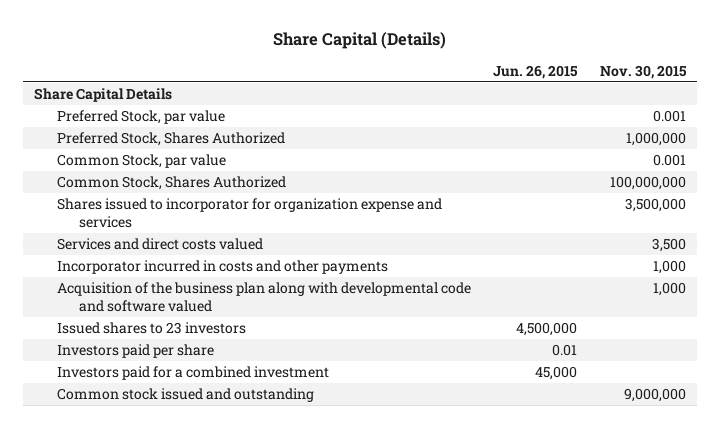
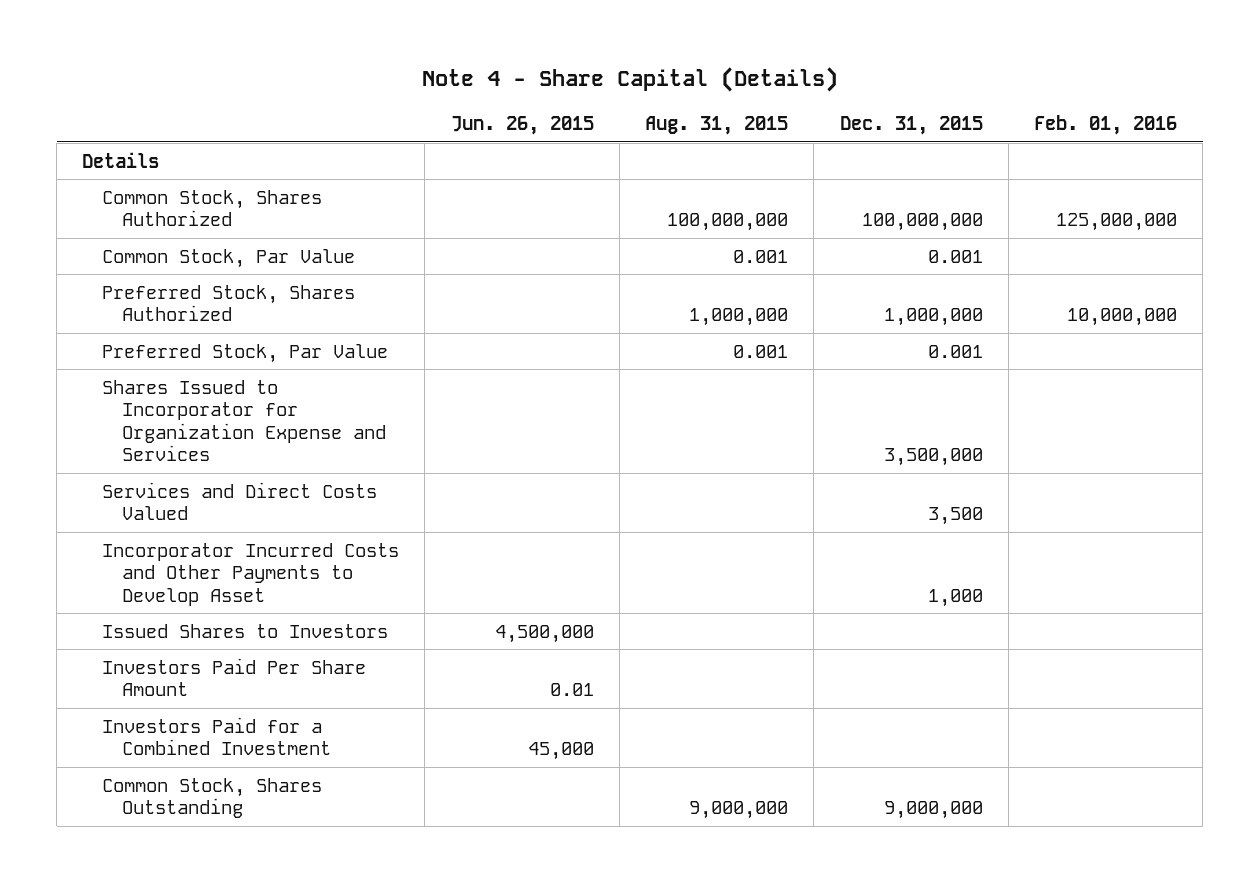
- Share Capital (Details)
+ Note 4 - Share Capital (Details)
- | Jun. 26, 2015 | Nov. 30, 2015
+ | Jun. 26, 2015 | Aug. 31, 2015 | Dec. 31, 2015 | Feb. 01, 2016
- Share Capital Details
- Preferred Stock, par value | | 0.001
- Common Stock, par value | | 0.001
+ Details
- Shares issued to incorporator for organization expense and services | | 3,500,000
- Services and direct costs valued | | 3,500
- Incorporator incurred in costs and other payments | | 1,000
- Acquisition of the business plan along with developmental code and software valued | | 1,000
- Issued shares to 23 investors | 4,500,000 |
- Investors paid per share | 0.01 |
- Investors paid for a combined investment | 45,000 |
- Common stock issued and outstanding | | 9,000,000
+ Common Stock, Par Value | | 0.001 | 0.001 |
moved down: Preferred Stock, Shares Authorized | | 1,000,000 | 1,000,000 | 10,000,000
+ Preferred Stock, Par Value | | 0.001 | 0.001 |
+ Shares Issued to Incorporator for Organization Expense and Services | | | 3,500,000 |
+ Services and Direct Costs Valued | | | 3,500 |
+ Incorporator Incurred Costs and Other Payments to Develop Asset | | | 1,000 |
+ Issued Shares to Investors | 4,500,000 | | |
+ Investors Paid Per Share Amount | 0.01 | | |
+ Investors Paid for a Combined Investment | 45,000 | | |
+ Common Stock, Shares Outstanding | | 9,000,000 | 9,000,000 |

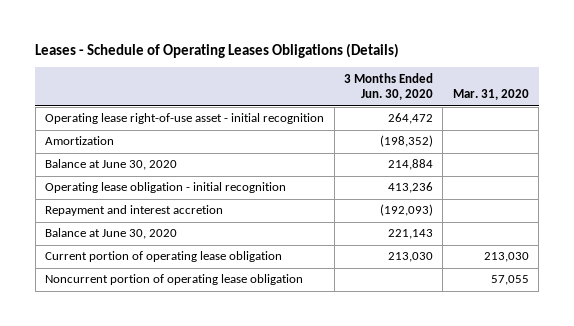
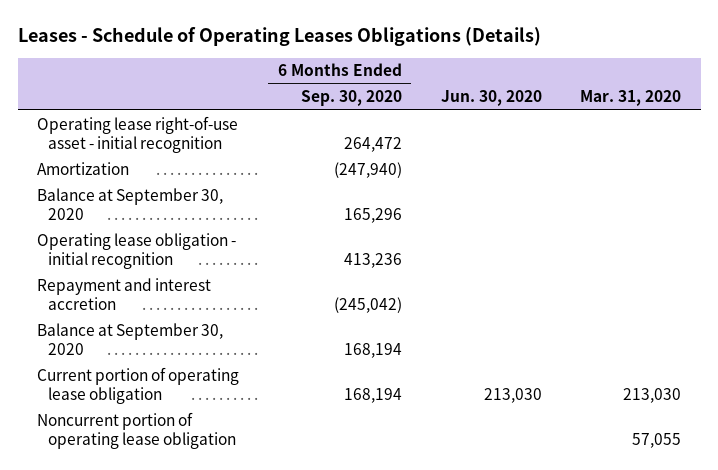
- | 3 Months Ended Jun. 30, 2020 | Mar. 31, 2020
+ | 6 Months Ended Sep. 30, 2020 | Jun. 30, 2020 | Mar. 31, 2020
- Balance at June 30, 2020 | 214,884 |
+ Balance at September 30, 2020 | 165,296 | |
- Balance at June 30, 2020 | 221,143 |
+ Balance at September 30, 2020 | 168,194 | |

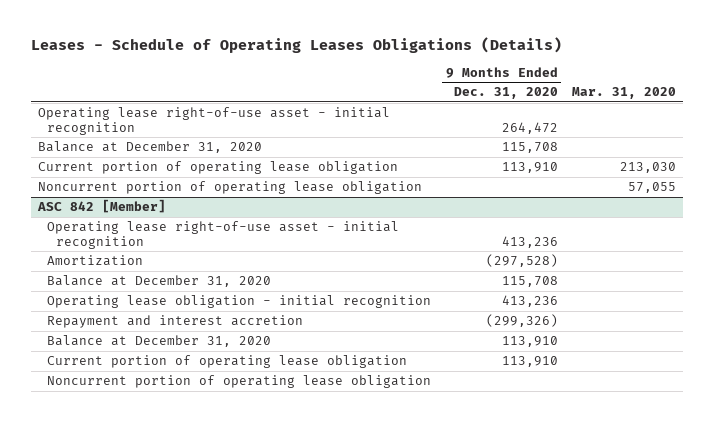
- | 6 Months Ended Sep. 30, 2020 | Jun. 30, 2020 | Mar. 31, 2020
+ | 9 Months Ended Dec. 31, 2020 | Mar. 31, 2020
- Amortization | (247,940) | |
- Balance at September 30, 2020 | 165,296 | |
- Operating lease obligation - initial recognition | 413,236 | |
- Repayment and interest accretion | (245,042) | |
- Balance at September 30, 2020 | 168,194 | |
+ Balance at December 31, 2020 | 115,708 |
+ ASC 842 [Member]
+ Operating lease right-of-use asset - initial recognition | 413,236 |
+ Amortization | (297,528) |
+ Balance at December 31, 2020 | 115,708 |
+ Operating lease obligation - initial recognition | 413,236 |
+ Repayment and interest accretion | (299,326) |
+ Balance at December 31, 2020 | 113,910 |
+ Current portion of operating lease obligation | 113,910 |
+ Noncurrent portion of operating lease obligation

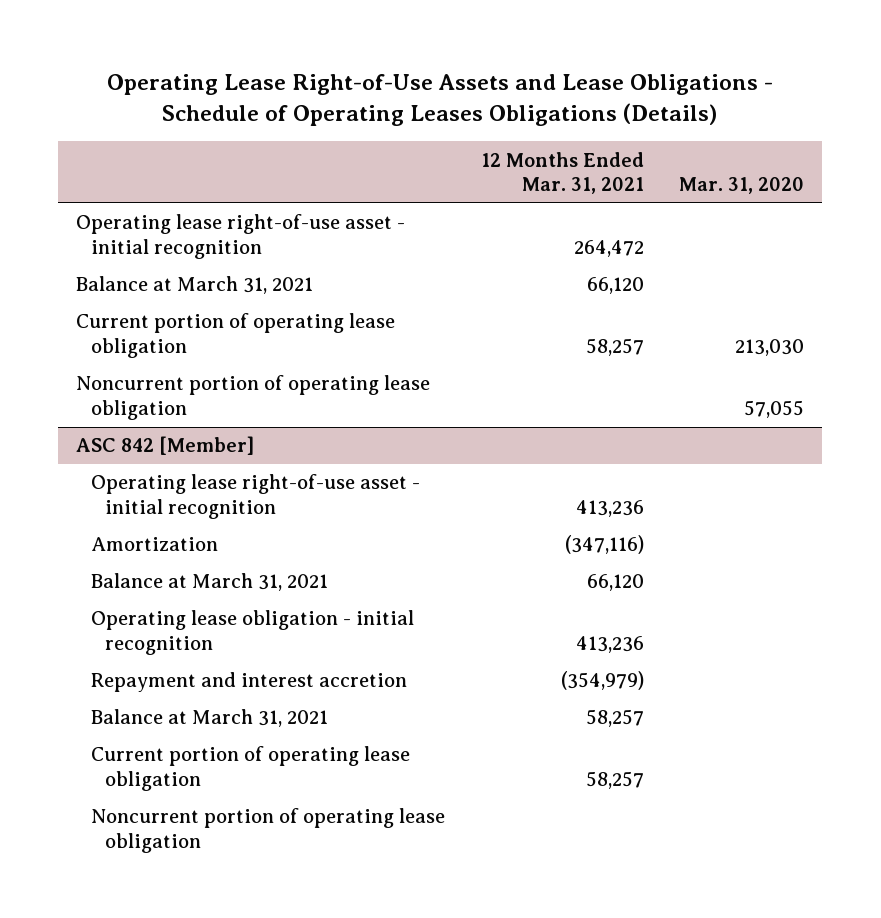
- Leases - Schedule of Operating Leases Obligations (Details)
+ Operating Lease Right-of-Use Assets and Lease Obligations - Schedule of Operating Leases Obligations (Details)
- | 9 Months Ended Dec. 31, 2020 | Mar. 31, 2020
+ | 12 Months Ended Mar. 31, 2021 | Mar. 31, 2020
- Balance at December 31, 2020 | 115,708 |
+ Balance at March 31, 2021 | 66,120 |
@ ASC 842 [Member]
- Balance at December 31, 2020 | 115,708 |
+ Balance at March 31, 2021 | 66,120 |
- Balance at December 31, 2020 | 113,910 |
+ Balance at March 31, 2021 | 58,257 |

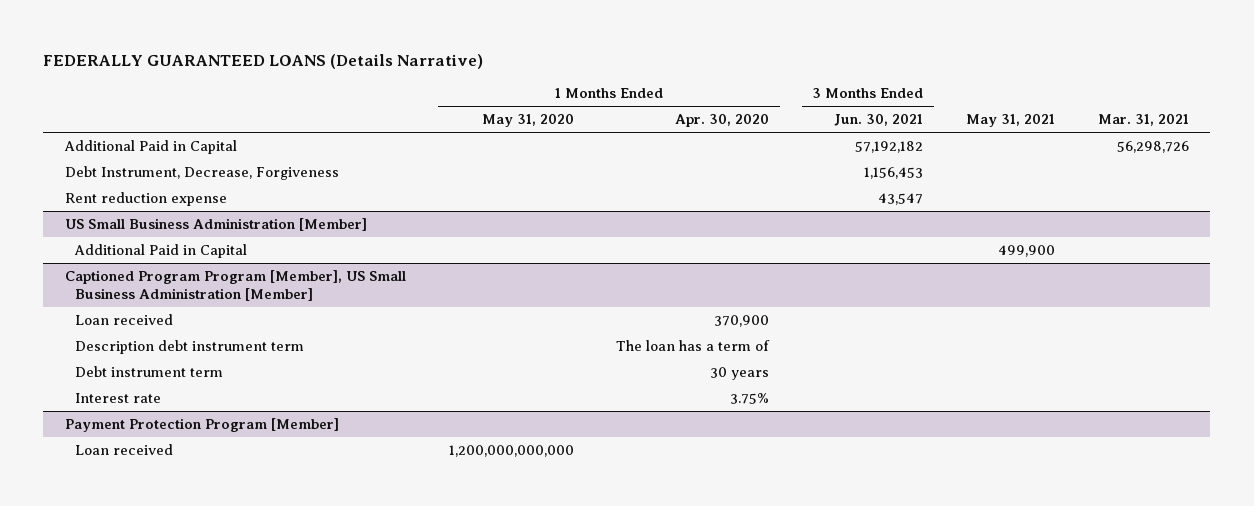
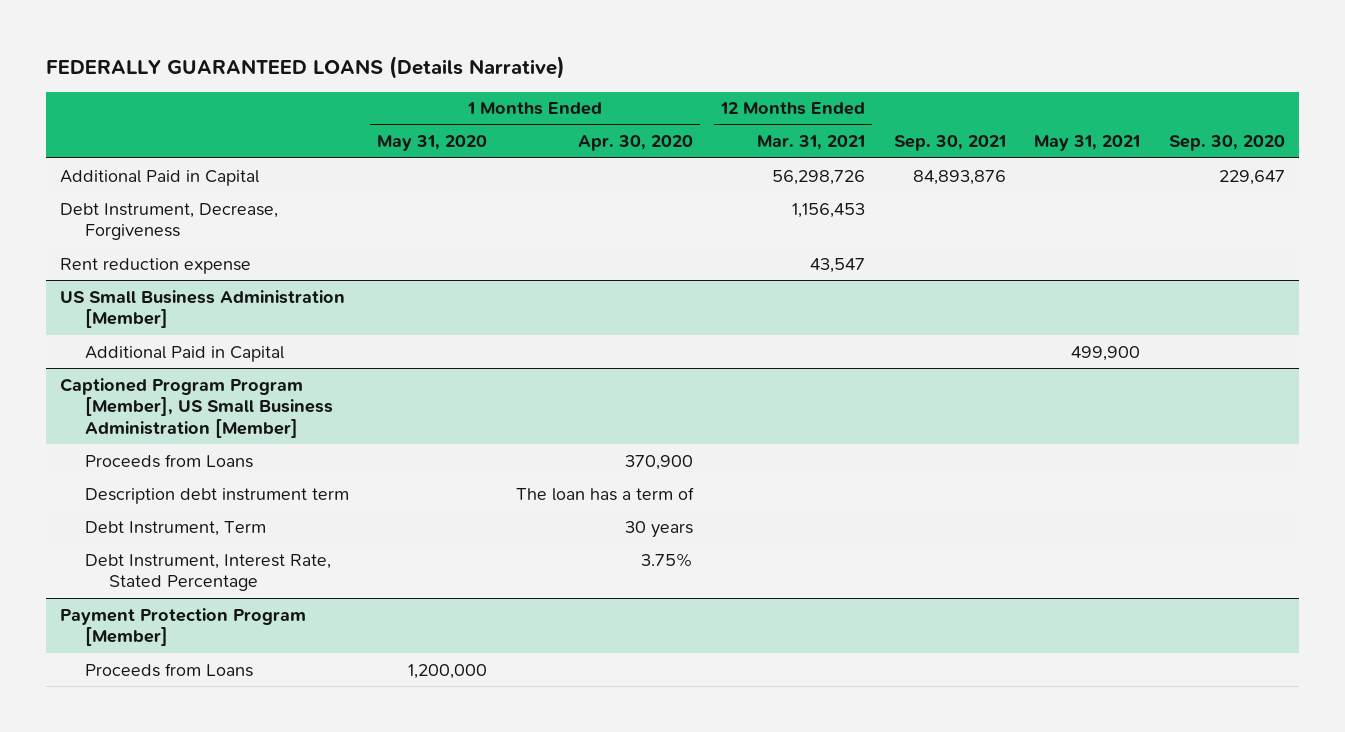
- | 1 Months Ended May 31, 2020 | 1 Months Ended Apr. 30, 2020 | 3 Months Ended Jun. 30, 2021 | May 31, 2021 | Mar. 31, 2021
+ | 1 Months Ended May 31, 2020 | 1 Months Ended Apr. 30, 2020 | 12 Months Ended Mar. 31, 2021 | Sep. 30, 2021 | May 31, 2021 | Sep. 30, 2020
@ Captioned Program Program [Member], US Small Business Administration [Member]
- Loan received | | 370,900 | | |
+ Proceeds from Loans | | 370,900 | | | |
- Debt instrument term | | 30 years | | |
- Interest rate | | 3.75% | | |
+ Debt Instrument, Term | | 30 years | | | |
+ Debt Instrument, Interest Rate, Stated Percentage | | 3.75% | | | |
@ Payment Protection Program [Member]
- Loan received | 1,200,000,000,000 | | | |
+ Proceeds from Loans | 1,200,000 | | | | |

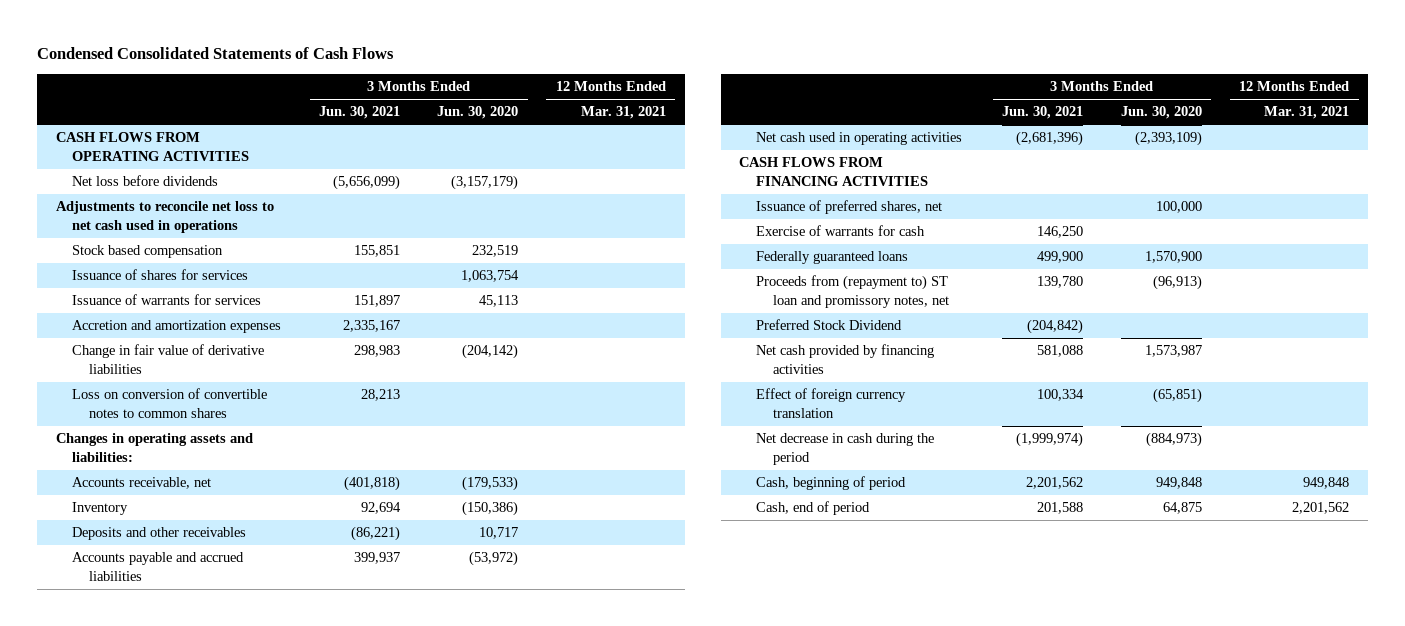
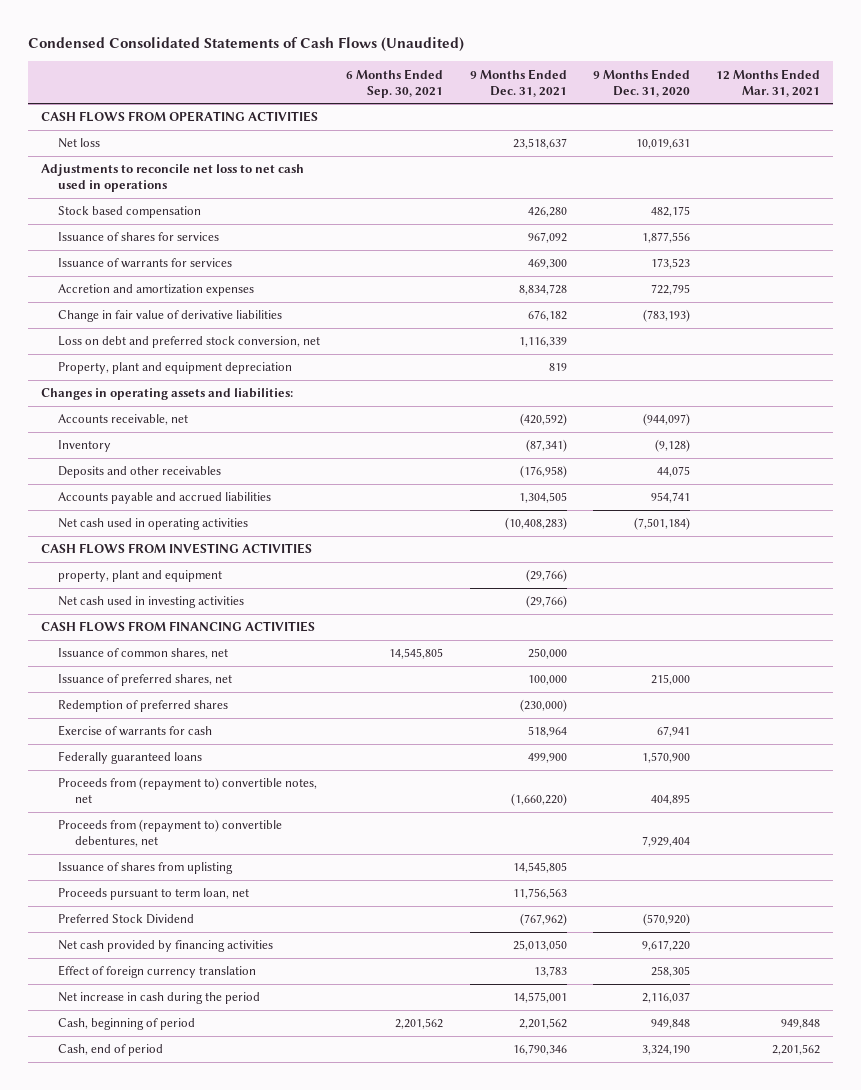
- Condensed Consolidated Statements of Cash Flows
+ Condensed Consolidated Statements of Cash Flows (Unaudited)
- | 3 Months Ended Jun. 30, 2021 | 3 Months Ended Jun. 30, 2020 | 12 Months Ended Mar. 31, 2021
+ | 6 Months Ended Sep. 30, 2021 | 9 Months Ended Dec. 31, 2021 | 9 Months Ended Dec. 31, 2020 | 12 Months Ended Mar. 31, 2021
- Net loss before dividends | (5,656,099) | (3,157,179) |
+ Net loss | | 23,518,637 | 10,019,631 |
- Loss on conversion of convertible notes to common shares | 28,213 | |
+ Loss on debt and preferred stock conversion, net | | 1,116,339 | |
+ Property, plant and equipment depreciation | | 819 | |
+ CASH FLOWS FROM INVESTING ACTIVITIES
+ property, plant and equipment | | (29,766) | |
+ Net cash used in investing activities | | (29,766) | |
+ Issuance of common shares, net | 14,545,805 | 250,000 | |
+ Redemption of preferred shares | | (230,000) | |
- Proceeds from (repayment to) ST loan and promissory notes, net | 139,780 | (96,913) |
+ Proceeds from (repayment to) convertible notes, net | | (1,660,220) | 404,895 |
+ Proceeds from (repayment to) convertible debentures, net | | | 7,929,404 |
+ Issuance of shares from uplisting | | 14,545,805 | |
+ Proceeds pursuant to term loan, net | | 11,756,563 | |
- Net decrease in cash during the period | (1,999,974) | (884,973) |
+ Net increase in cash during the period | | 14,575,001 | 2,116,037 |

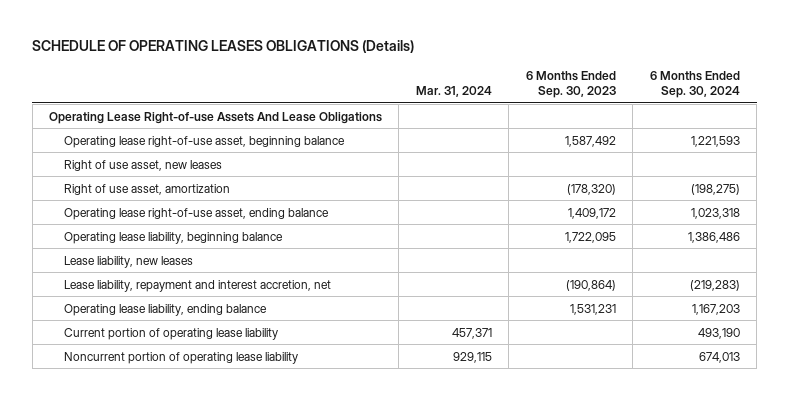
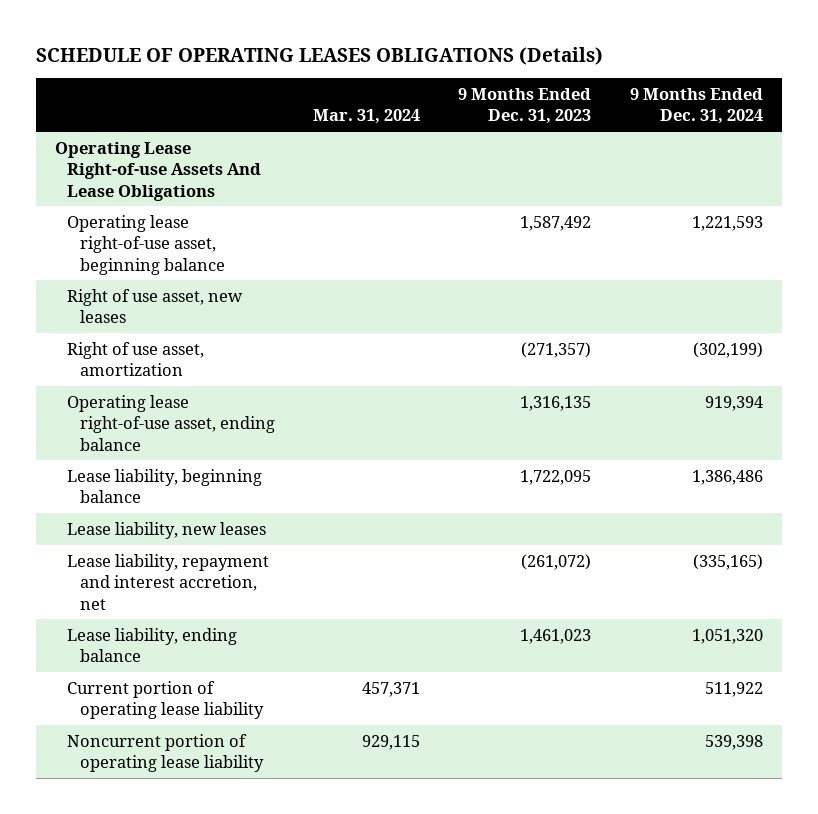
- | Mar. 31, 2024 | 6 Months Ended Sep. 30, 2023 | 6 Months Ended Sep. 30, 2024
+ | Mar. 31, 2024 | 9 Months Ended Dec. 31, 2023 | 9 Months Ended Dec. 31, 2024
- Operating lease liability, beginning balance | | 1,722,095 | 1,386,486
+ Lease liability, beginning balance | | 1,722,095 | 1,386,486
- Operating lease liability, ending balance | | 1,531,231 | 1,167,203
+ Lease liability, ending balance | | 1,461,023 | 1,051,320

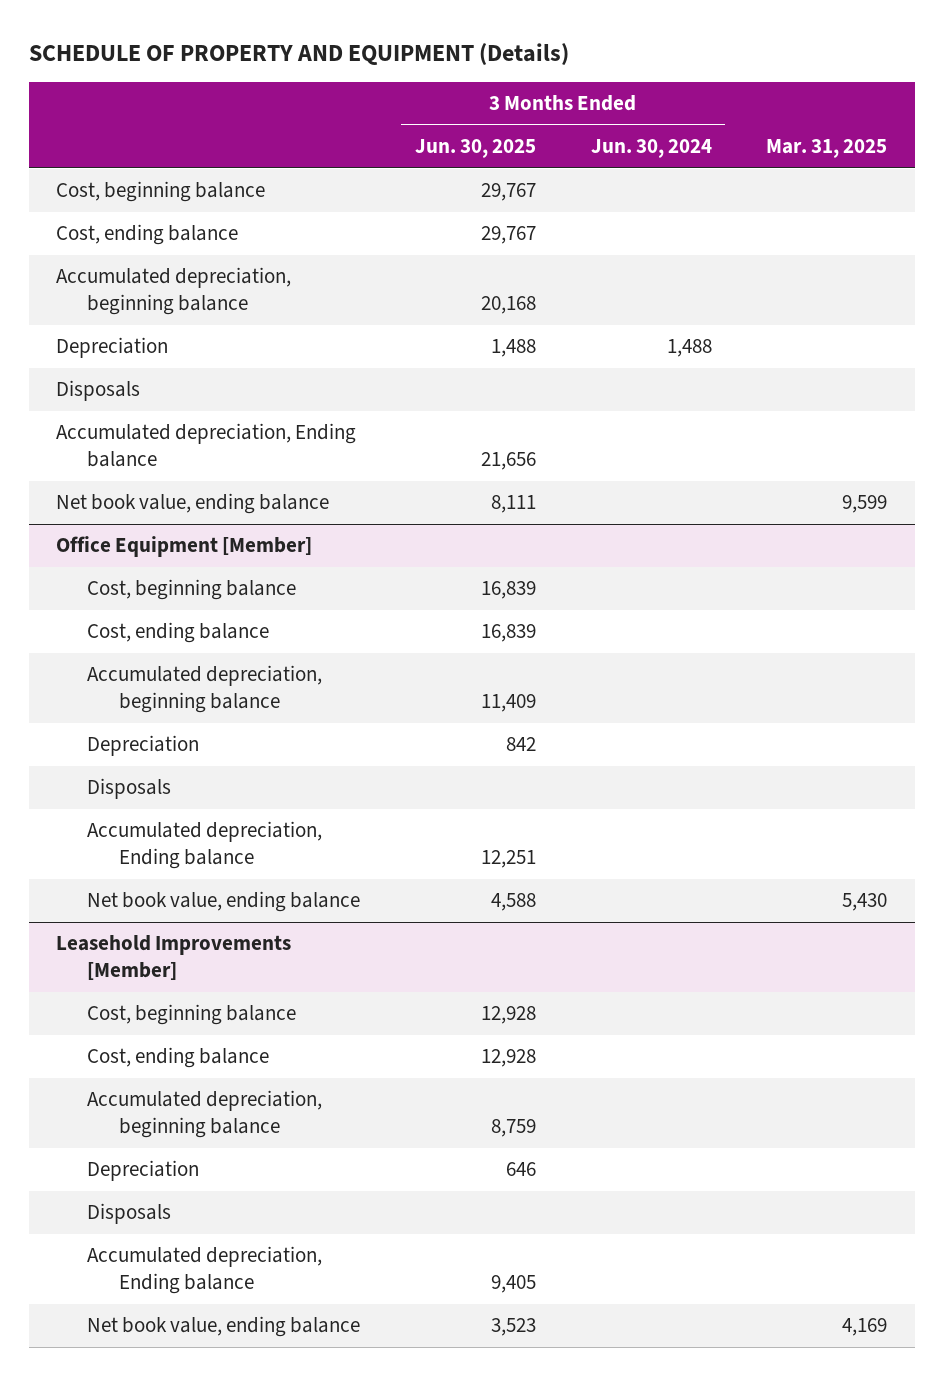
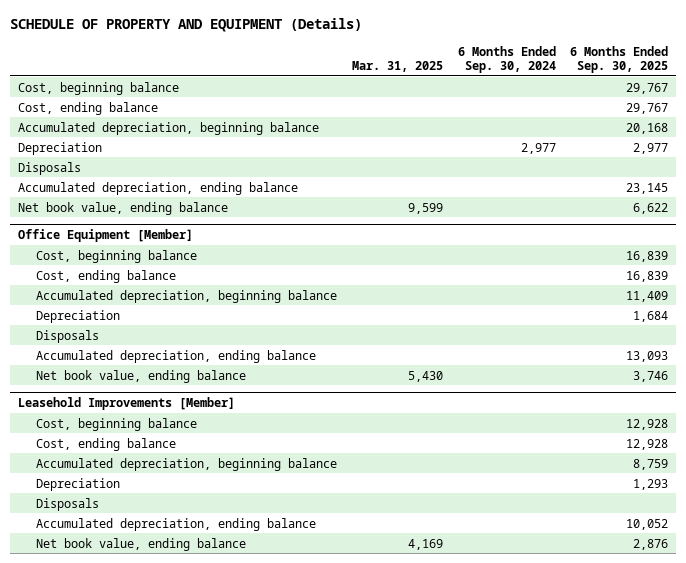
- | 3 Months Ended Jun. 30, 2025 | 3 Months Ended Jun. 30, 2024 | Mar. 31, 2025
+ | Mar. 31, 2025 | 6 Months Ended Sep. 30, 2024 | 6 Months Ended Sep. 30, 2025
- Accumulated depreciation, Ending balance | 21,656 | |
+ Accumulated depreciation, ending balance | | | 23,145
@ Office Equipment [Member]
- Accumulated depreciation, Ending balance | 12,251 | |
+ Accumulated depreciation, ending balance | | | 13,093
@ Leasehold Improvements [Member]
- Accumulated depreciation, Ending balance | 9,405 | |
+ Accumulated depreciation, ending balance | | | 10,052

